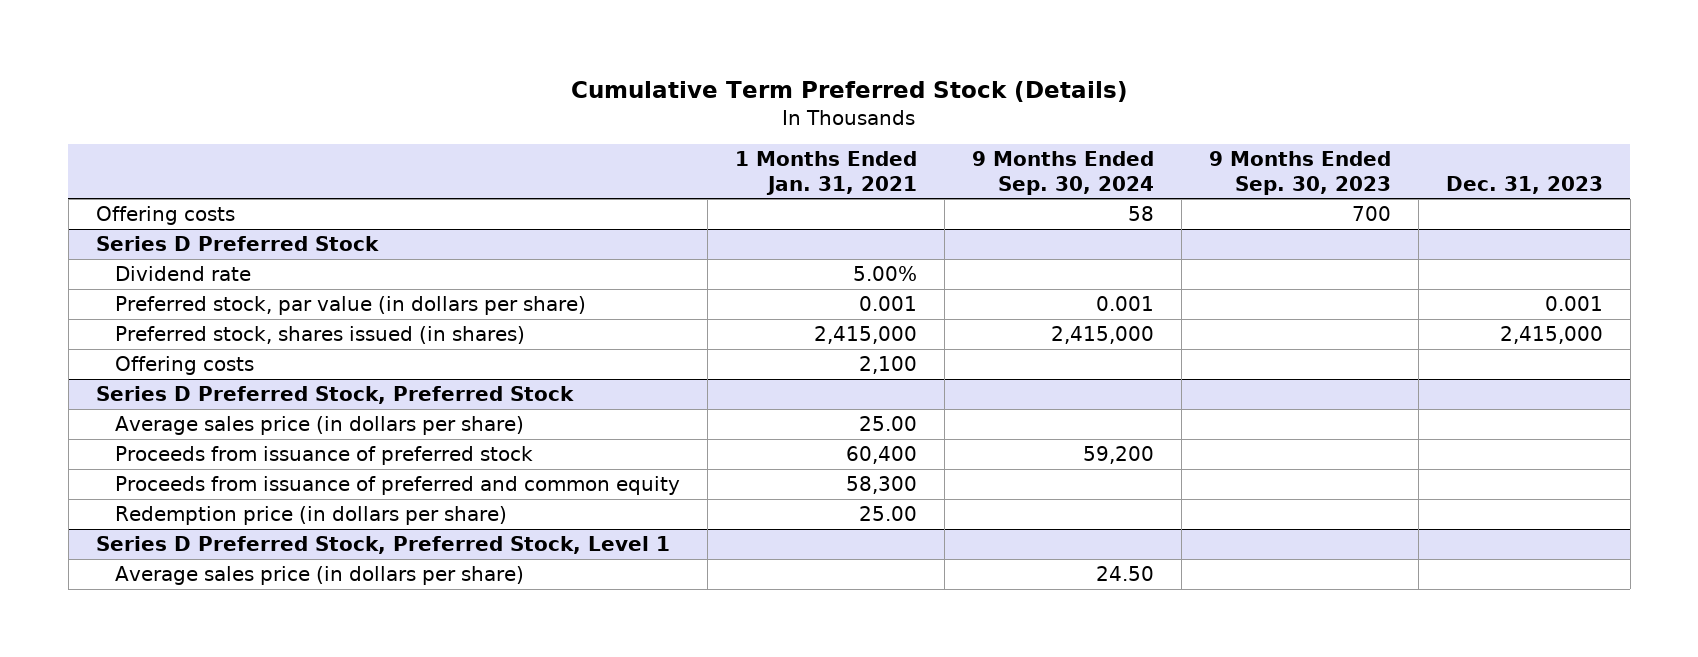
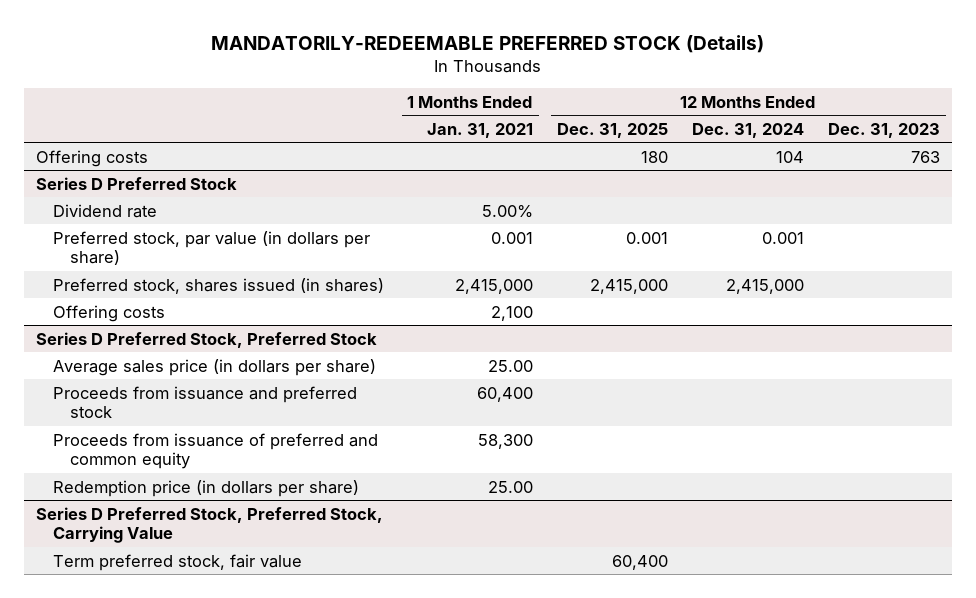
- Cumulative Term Preferred Stock (Details)
+ MANDATORILY-REDEEMABLE PREFERRED STOCK (Details)
- | 1 Months Ended Jan. 31, 2021 | 9 Months Ended Sep. 30, 2024 | 9 Months Ended Sep. 30, 2023 | Dec. 31, 2023
+ | 1 Months Ended Jan. 31, 2021 | 12 Months Ended Dec. 31, 2025 | 12 Months Ended Dec. 31, 2024 | 12 Months Ended Dec. 31, 2023
@ Series D Preferred Stock, Preferred Stock
- Proceeds from issuance of preferred stock | 60,400 | 59,200 | |
+ Proceeds from issuance and preferred stock | 60,400 | | |
- Series D Preferred Stock, Preferred Stock, Level 1
- Average sales price (in dollars per share) | | 24.50 | |
+ Series D Preferred Stock, Preferred Stock, Carrying Value
+ Term preferred stock, fair value | | 60,400 | |

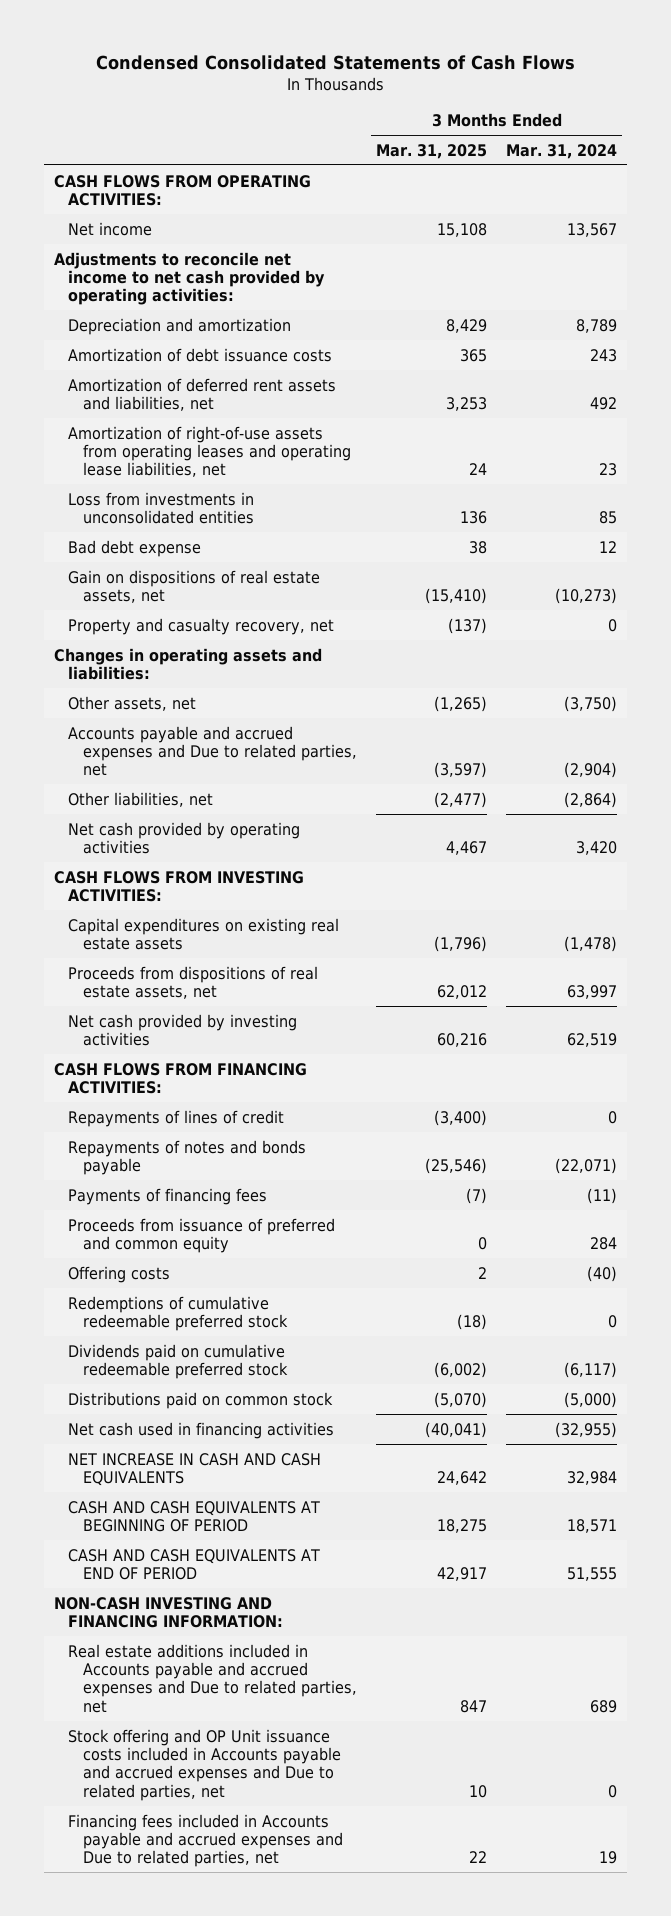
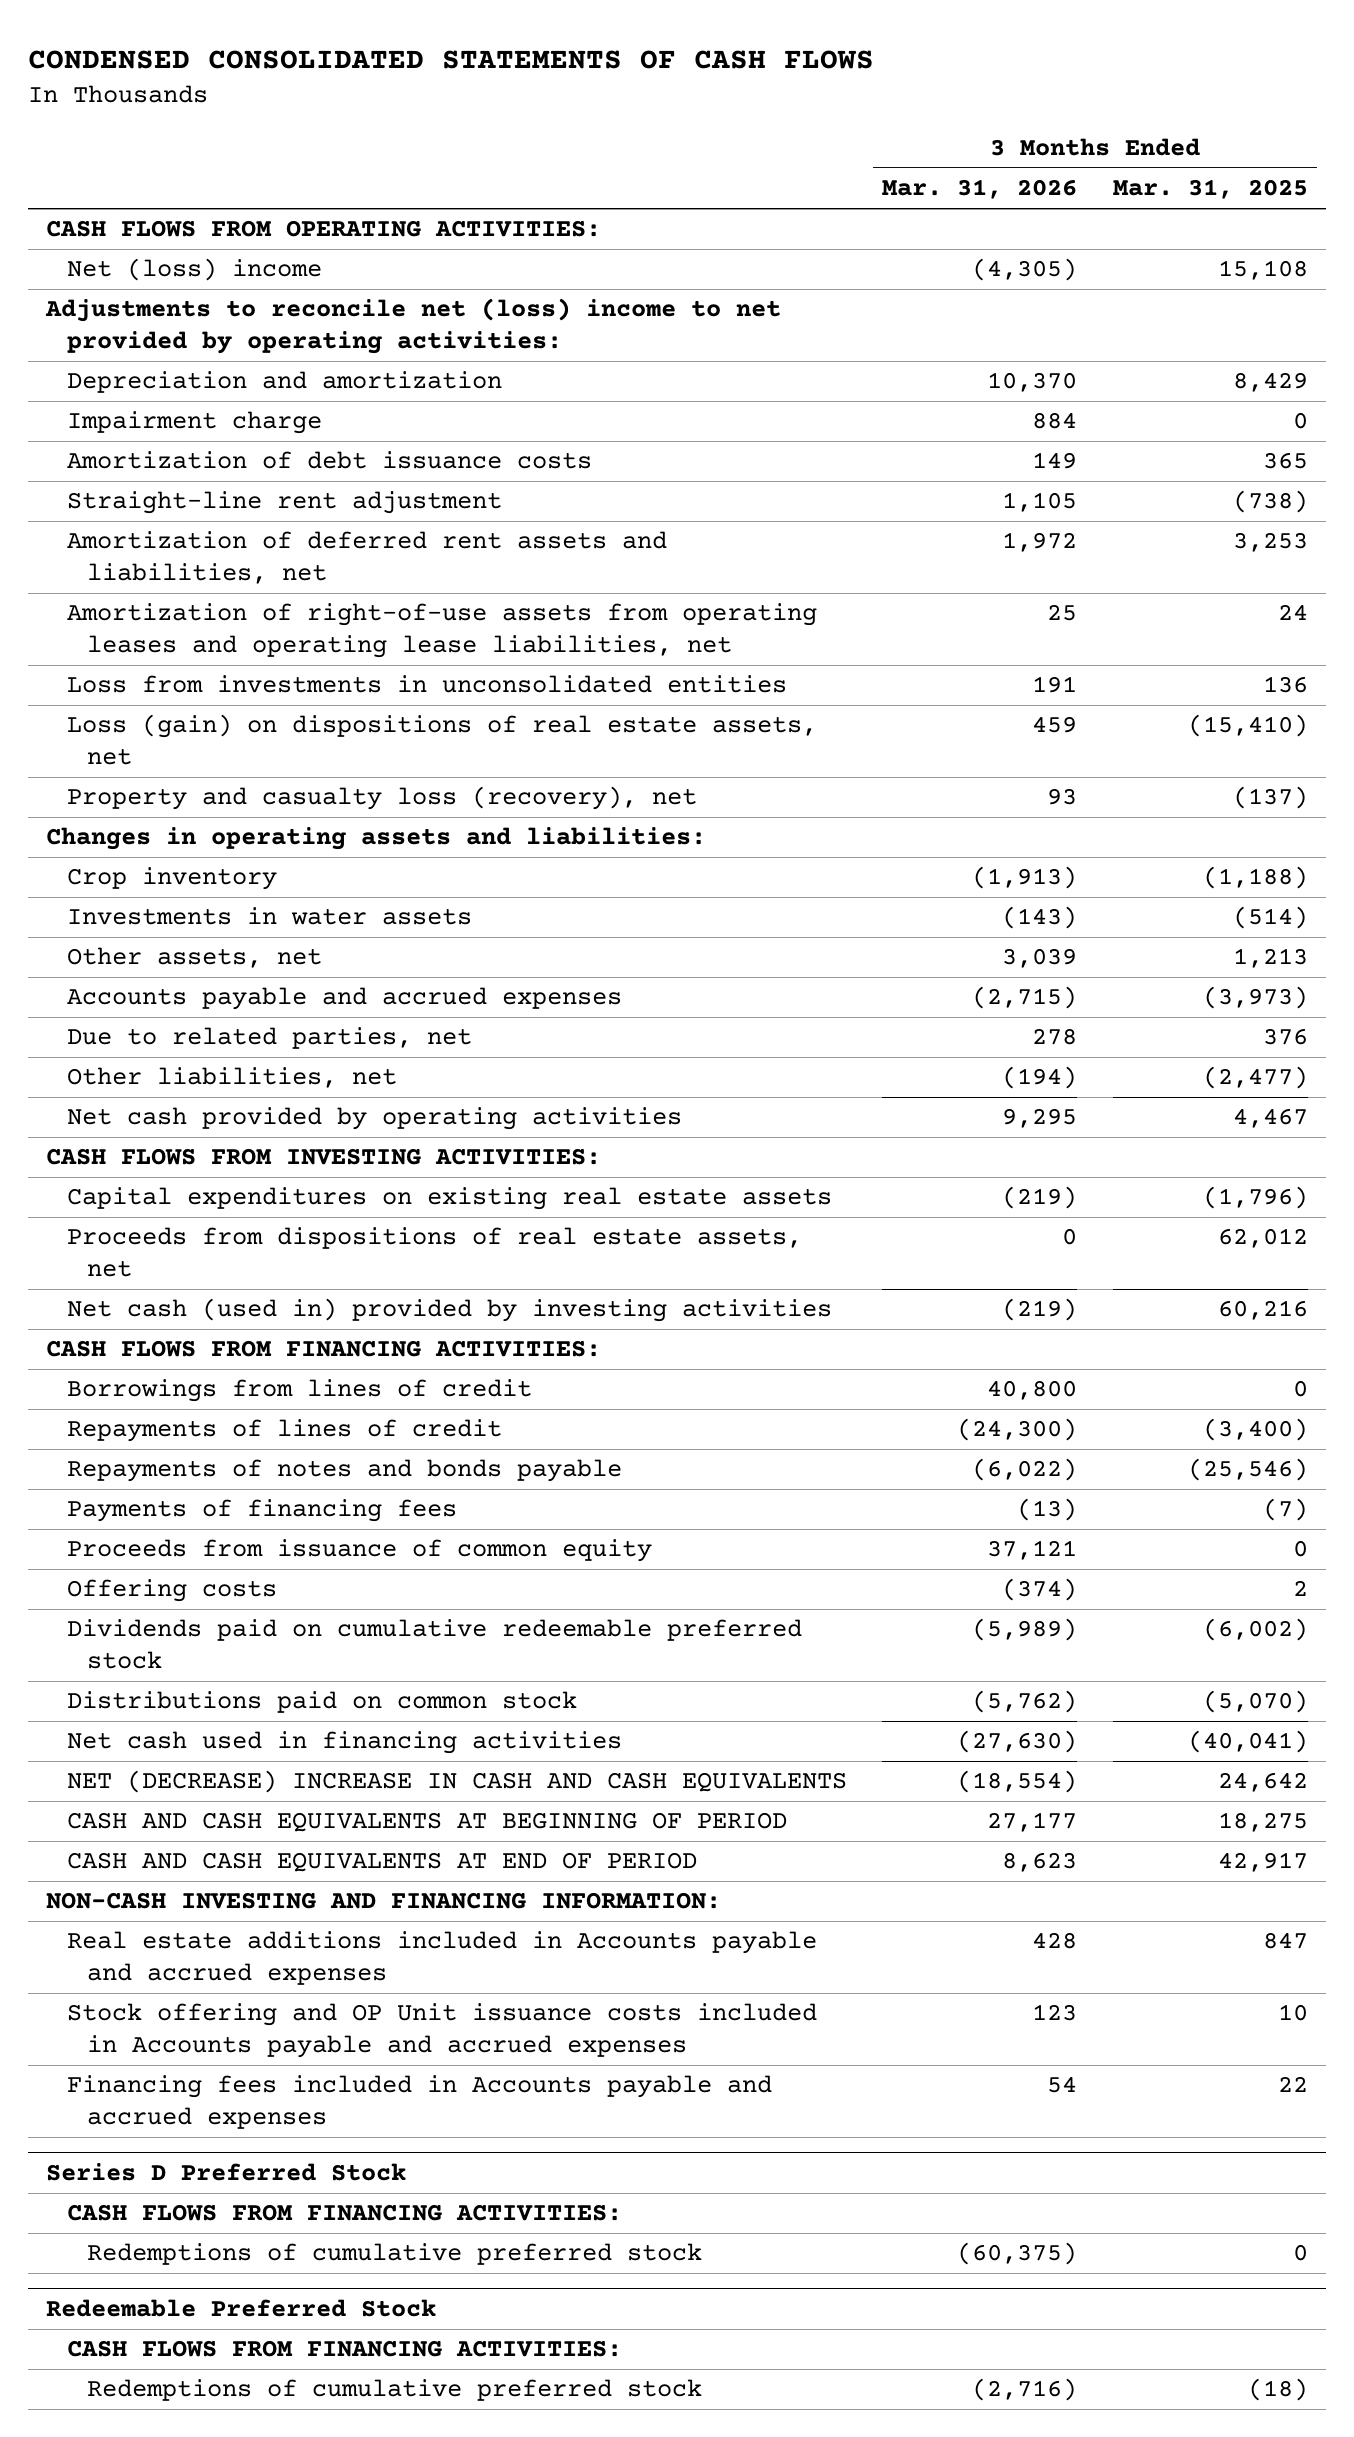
- Condensed Consolidated Statements of Cash Flows
+ CONDENSED CONSOLIDATED STATEMENTS OF CASH FLOWS
- | 3 Months Ended Mar. 31, 2025 | 3 Months Ended Mar. 31, 2024
+ | 3 Months Ended Mar. 31, 2026 | 3 Months Ended Mar. 31, 2025
- Net income | 15,108 | 13,567
- Adjustments to reconcile net income to net cash provided by operating activities:
+ Net (loss) income | (4,305) | 15,108
+ Adjustments to reconcile net (loss) income to net provided by operating activities:
+ Impairment charge | 884 | 0
+ Straight-line rent adjustment | 1,105 | (738)
- Bad debt expense | 38 | 12
- Gain on dispositions of real estate assets, net | (15,410) | (10,273)
- Property and casualty recovery, net | (137) | 0
+ Loss (gain) on dispositions of real estate assets, net | 459 | (15,410)
+ Property and casualty loss (recovery), net | 93 | (137)
- Other assets, net | (1,265) | (3,750)
- Accounts payable and accrued expenses and Due to related parties, net | (3,597) | (2,904)
+ Crop inventory | (1,913) | (1,188)
+ Investments in water assets | (143) | (514)
+ Other assets, net | 3,039 | 1,213
+ Accounts payable and accrued expenses | (2,715) | (3,973)
+ Due to related parties, net | 278 | 376
- Net cash provided by investing activities | 60,216 | 62,519
+ Net cash (used in) provided by investing activities | (219) | 60,216
+ Borrowings from lines of credit | 40,800 | 0
- Proceeds from issuance of preferred and common equity | 0 | 284
+ Proceeds from issuance of common equity | 37,121 | 0
- Redemptions of cumulative redeemable preferred stock | (18) | 0
- NET INCREASE IN CASH AND CASH EQUIVALENTS | 24,642 | 32,984
+ NET (DECREASE) INCREASE IN CASH AND CASH EQUIVALENTS | (18,554) | 24,642
- Real estate additions included in Accounts payable and accrued expenses and Due to related parties, net | 847 | 689
- Stock offering and OP Unit issuance costs included in Accounts payable and accrued expenses and Due to related parties, net | 10 | 0
- Financing fees included in Accounts payable and accrued expenses and Due to related parties, net | 22 | 19
+ Real estate additions included in Accounts payable and accrued expenses | 428 | 847
+ Stock offering and OP Unit issuance costs included in Accounts payable and accrued expenses | 123 | 10
+ Financing fees included in Accounts payable and accrued expenses | 54 | 22
+ Series D Preferred Stock
+ CASH FLOWS FROM FINANCING ACTIVITIES:
+ Redemptions of cumulative preferred stock | (60,375) | 0
+ Redeemable Preferred Stock
+ CASH FLOWS FROM FINANCING ACTIVITIES:
+ Redemptions of cumulative preferred stock | (2,716) | (18)

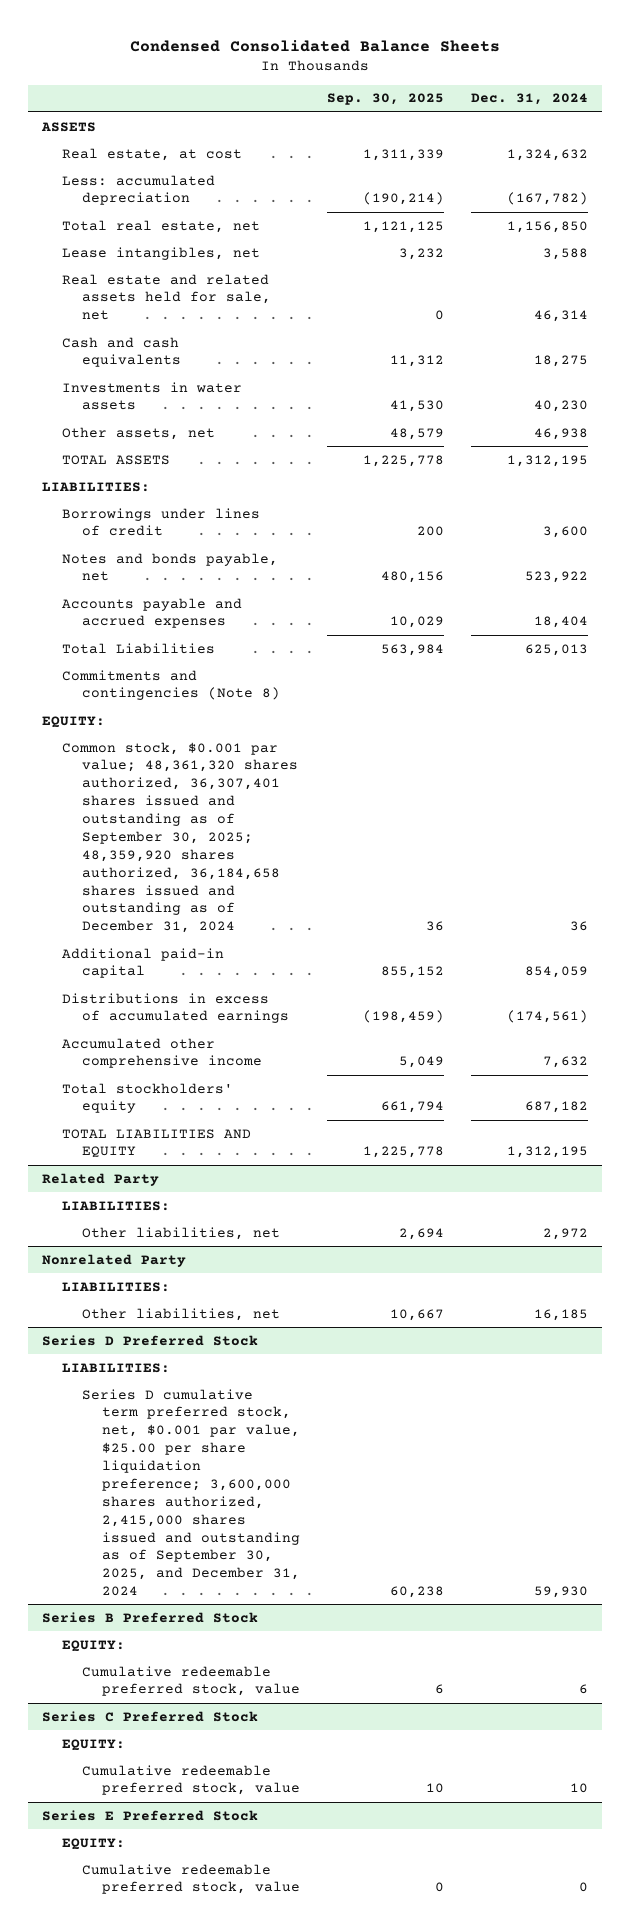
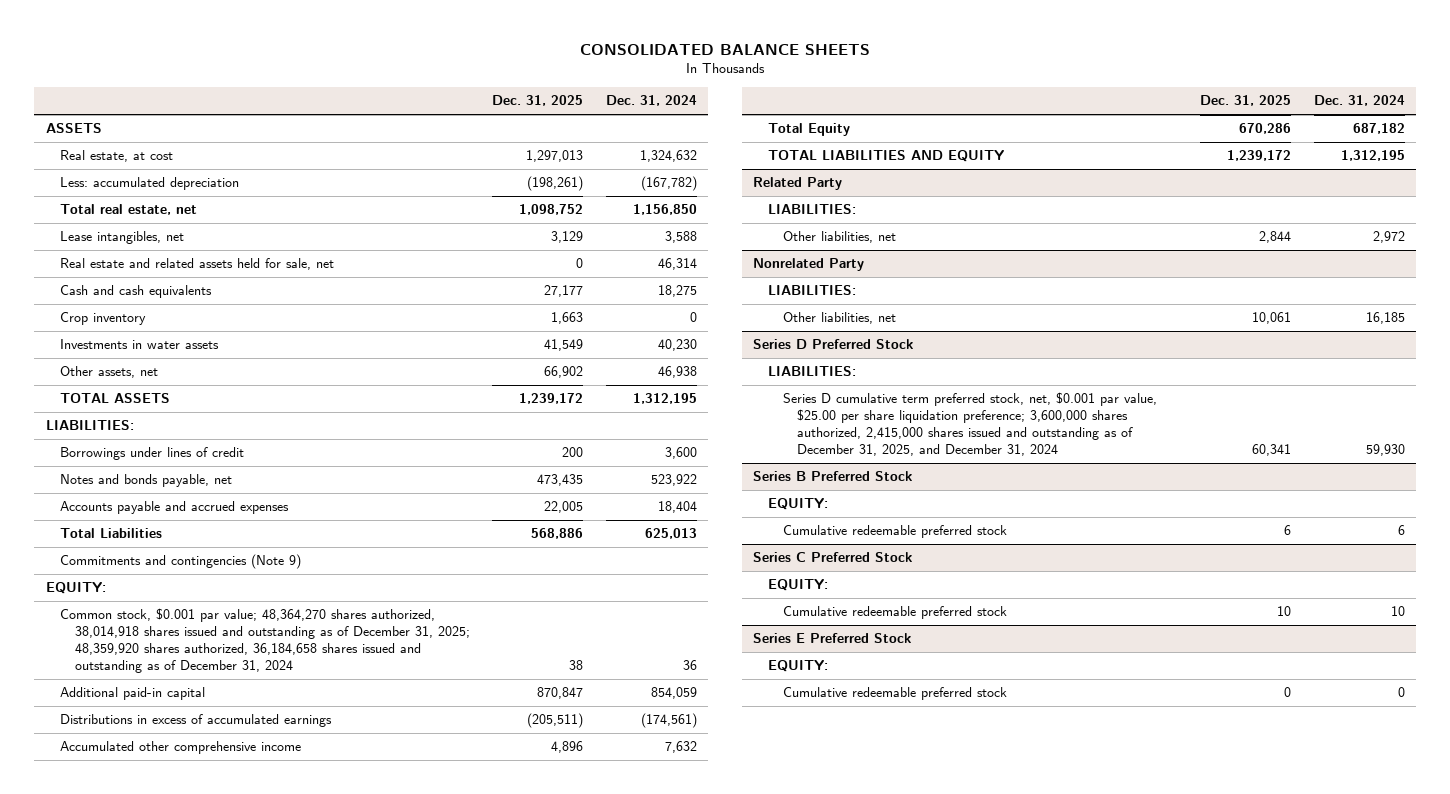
- Condensed Consolidated Balance Sheets
+ CONSOLIDATED BALANCE SHEETS
- | Sep. 30, 2025 | Dec. 31, 2024
+ | Dec. 31, 2025 | Dec. 31, 2024
+ Crop inventory | 1,663 | 0
- Commitments and contingencies (Note 8)
+ Commitments and contingencies (Note 9)
- Common stock, $0.001 par value; 48,361,320 shares authorized, 36,307,401 shares issued and outstanding as of September 30, 2025; 48,359,920 shares authorized, 36,184,658 shares issued and outstanding as of December 31, 2024 | 36 | 36
+ Common stock, $0.001 par value; 48,364,270 shares authorized, 38,014,918 shares issued and outstanding as of December 31, 2025; 48,359,920 shares authorized, 36,184,658 shares issued and outstanding as of December 31, 2024 | 38 | 36
- Total stockholders' equity | 661,794 | 687,182
+ Total Equity | 670,286 | 687,182
@ Series D Preferred Stock
- Series D cumulative term preferred stock, net, $0.001 par value, $25.00 per share liquidation preference; 3,600,000 shares authorized, 2,415,000 shares issued and outstanding as of September 30, 2025, and December 31, 2024 | 60,238 | 59,930
+ Series D cumulative term preferred stock, net, $0.001 par value, $25.00 per share liquidation preference; 3,600,000 shares authorized, 2,415,000 shares issued and outstanding as of December 31, 2025, and December 31, 2024 | 60,341 | 59,930
@ Series B Preferred Stock
- Cumulative redeemable preferred stock, value | 6 | 6
+ Cumulative redeemable preferred stock | 6 | 6
@ Series C Preferred Stock
- Cumulative redeemable preferred stock, value | 10 | 10
+ Cumulative redeemable preferred stock | 10 | 10
@ Series E Preferred Stock
- Cumulative redeemable preferred stock, value | 0 | 0
+ Cumulative redeemable preferred stock | 0 | 0

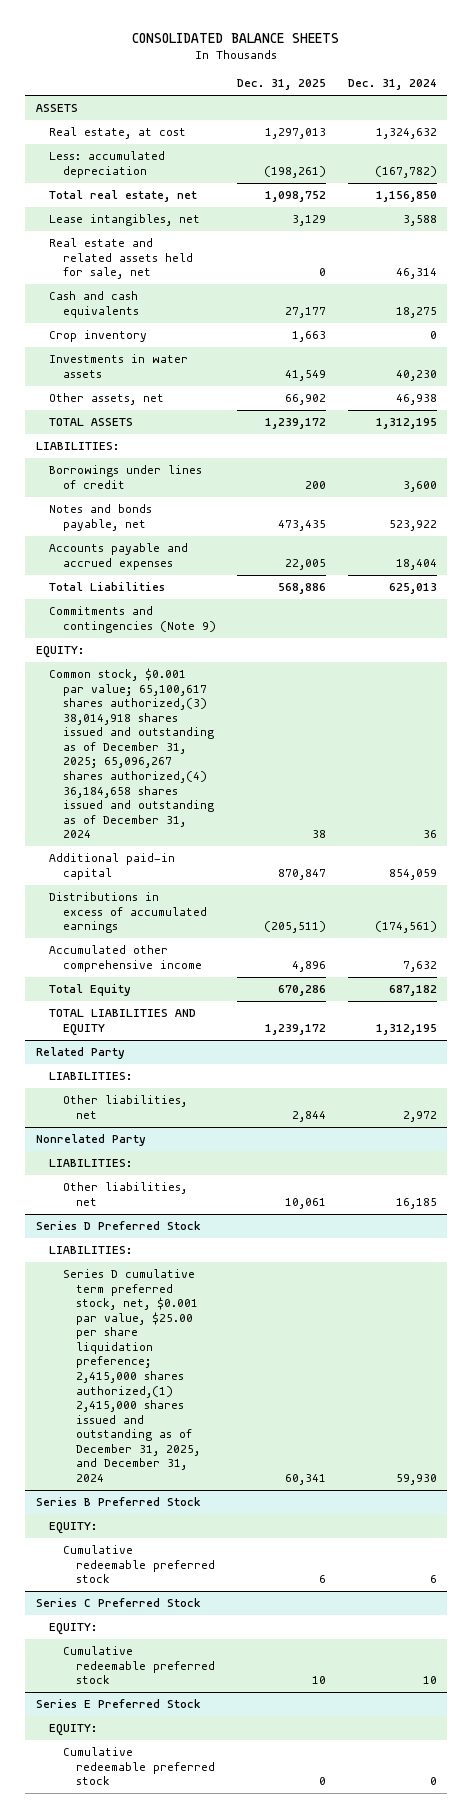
- Common stock, $0.001 par value; 48,364,270 shares authorized, 38,014,918 shares issued and outstanding as of December 31, 2025; 48,359,920 shares authorized, 36,184,658 shares issued and outstanding as of December 31, 2024 | 38 | 36
+ Common stock, $0.001 par value; 65,100,617 shares authorized,(3) 38,014,918 shares issued and outstanding as of December 31, 2025; 65,096,267 shares authorized,(4) 36,184,658 shares issued and outstanding as of December 31, 2024 | 38 | 36
@ Series D Preferred Stock
- Series D cumulative term preferred stock, net, $0.001 par value, $25.00 per share liquidation preference; 3,600,000 shares authorized, 2,415,000 shares issued and outstanding as of December 31, 2025, and December 31, 2024 | 60,341 | 59,930
+ Series D cumulative term preferred stock, net, $0.001 par value, $25.00 per share liquidation preference; 2,415,000 shares authorized,(1) 2,415,000 shares issued and outstanding as of December 31, 2025, and December 31, 2024 | 60,341 | 59,930

